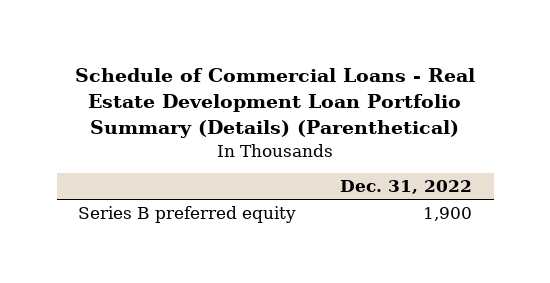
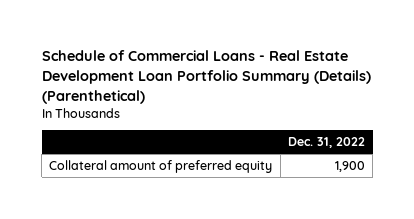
- Series B preferred equity | 1,900
+ Collateral amount of preferred equity | 1,900

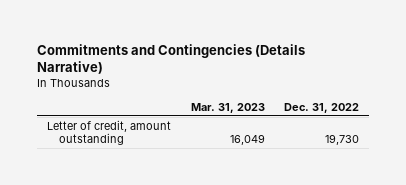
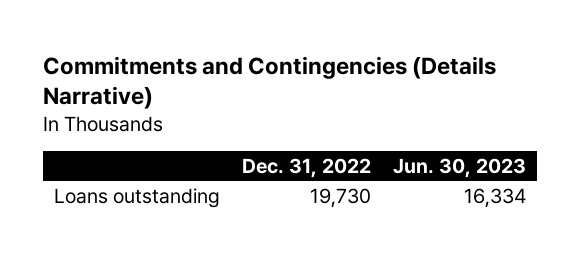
- | Mar. 31, 2023 | Dec. 31, 2022
+ | Dec. 31, 2022 | Jun. 30, 2023
- Letter of credit, amount outstanding | 16,049 | 19,730
+ Loans outstanding | 19,730 | 16,334

